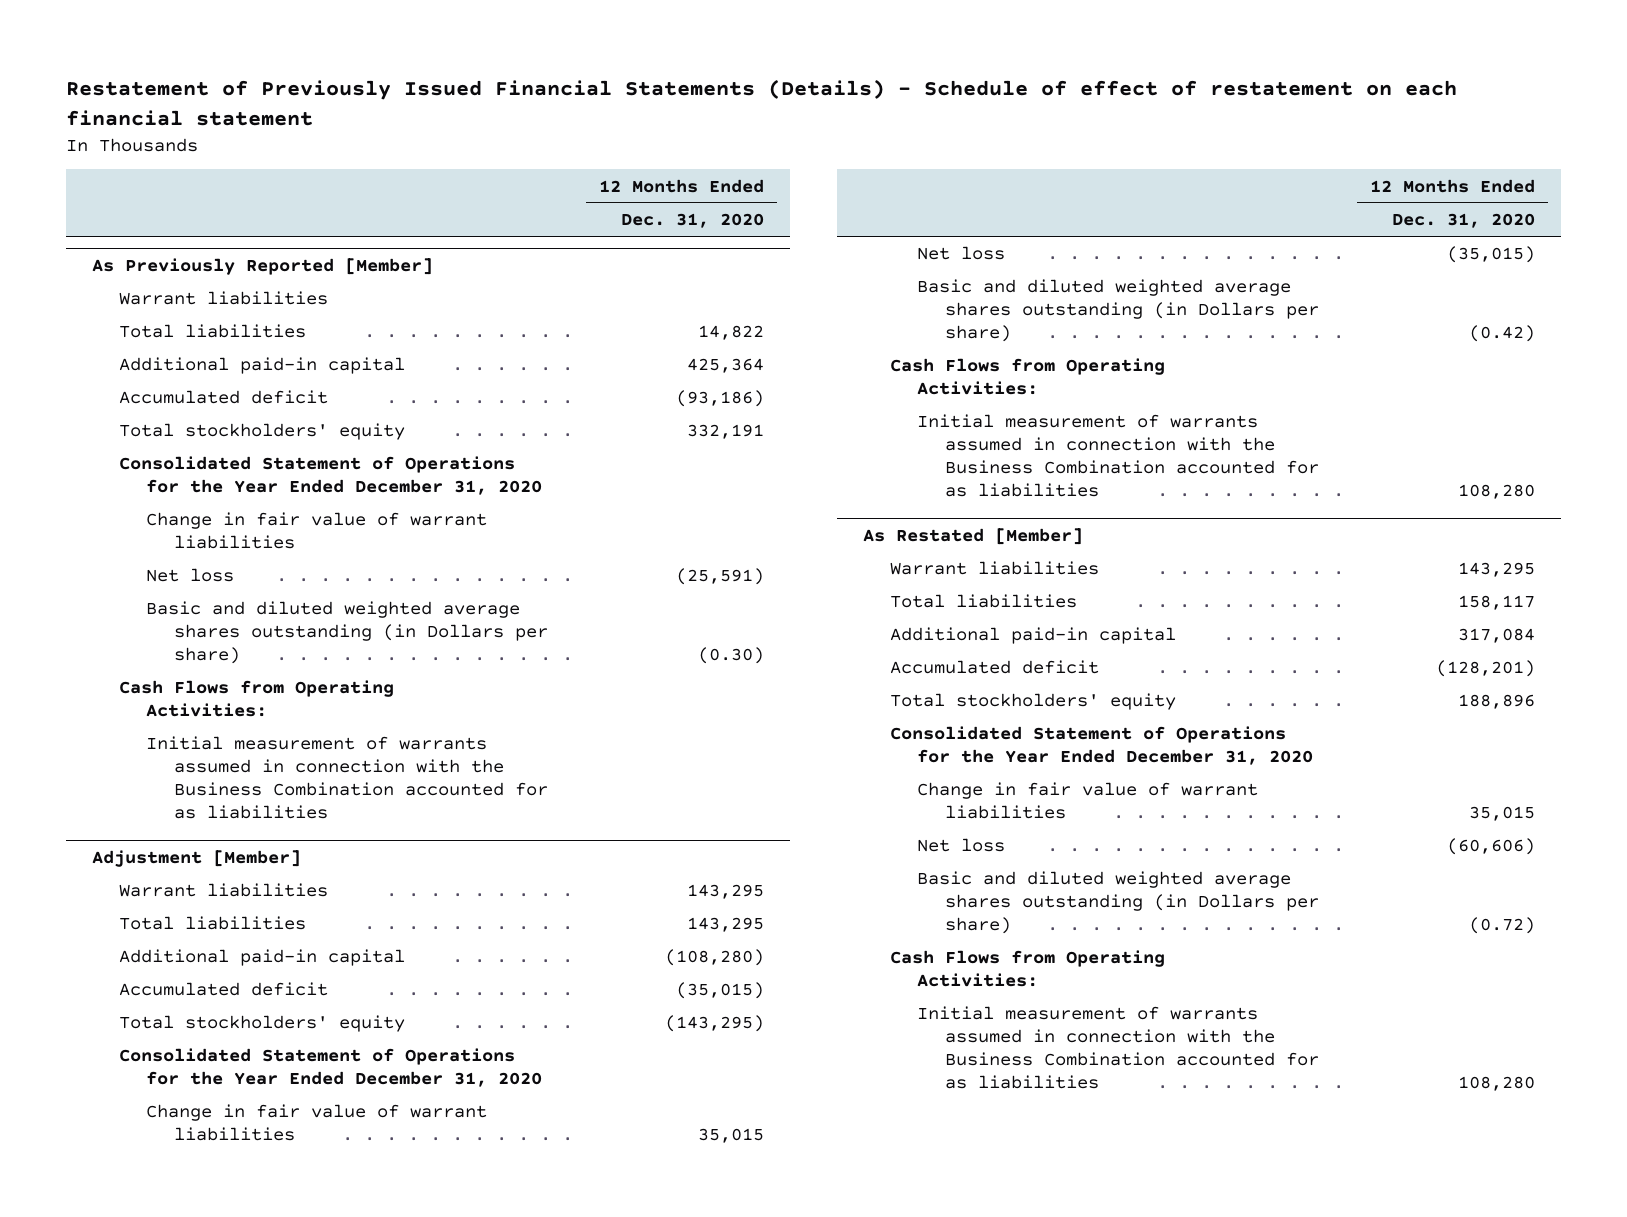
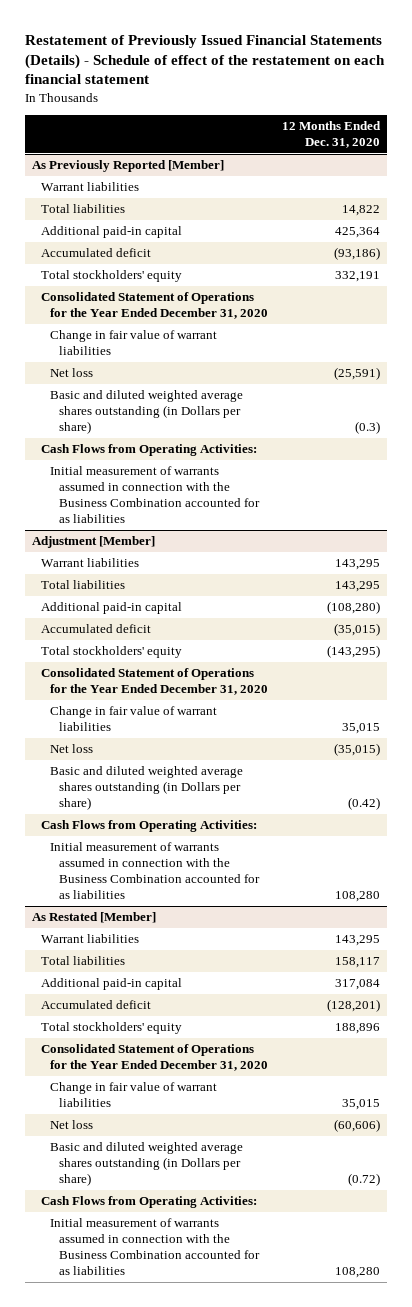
- Restatement of Previously Issued Financial Statements (Details) - Schedule of effect of restatement on each financial statement
+ Restatement of Previously Issued Financial Statements (Details) - Schedule of effect of the restatement on each financial statement
@ As Previously Reported [Member]
- Basic and diluted weighted average shares outstanding (in Dollars per share) | (0.30)
+ Basic and diluted weighted average shares outstanding (in Dollars per share) | (0.3)

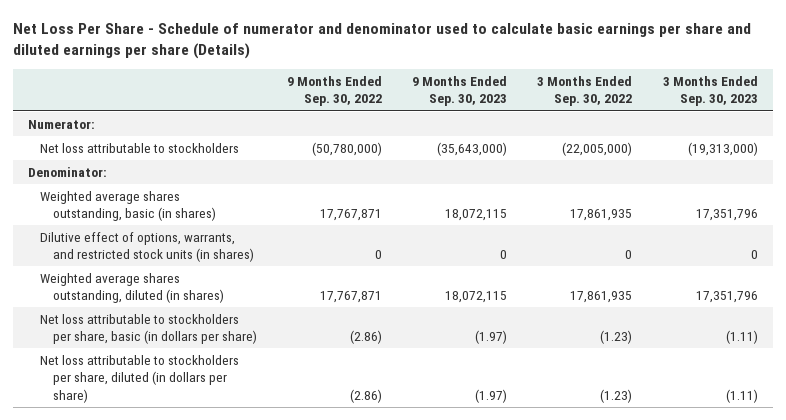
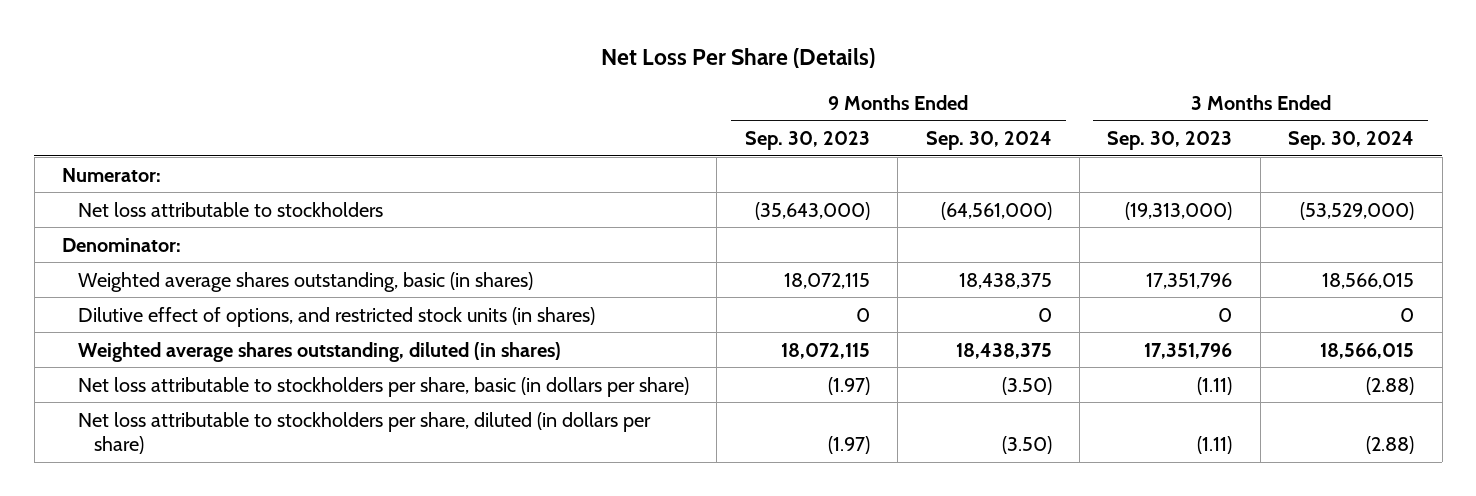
- Net Loss Per Share - Schedule of numerator and denominator used to calculate basic earnings per share and diluted earnings per share (Details)
+ Net Loss Per Share (Details)
- | 9 Months Ended Sep. 30, 2022 | 9 Months Ended Sep. 30, 2023 | 3 Months Ended Sep. 30, 2022 | 3 Months Ended Sep. 30, 2023
+ | 9 Months Ended Sep. 30, 2023 | 9 Months Ended Sep. 30, 2024 | 3 Months Ended Sep. 30, 2023 | 3 Months Ended Sep. 30, 2024
- Dilutive effect of options, warrants, and restricted stock units (in shares) | 0 | 0 | 0 | 0
+ Dilutive effect of options, and restricted stock units (in shares) | 0 | 0 | 0 | 0

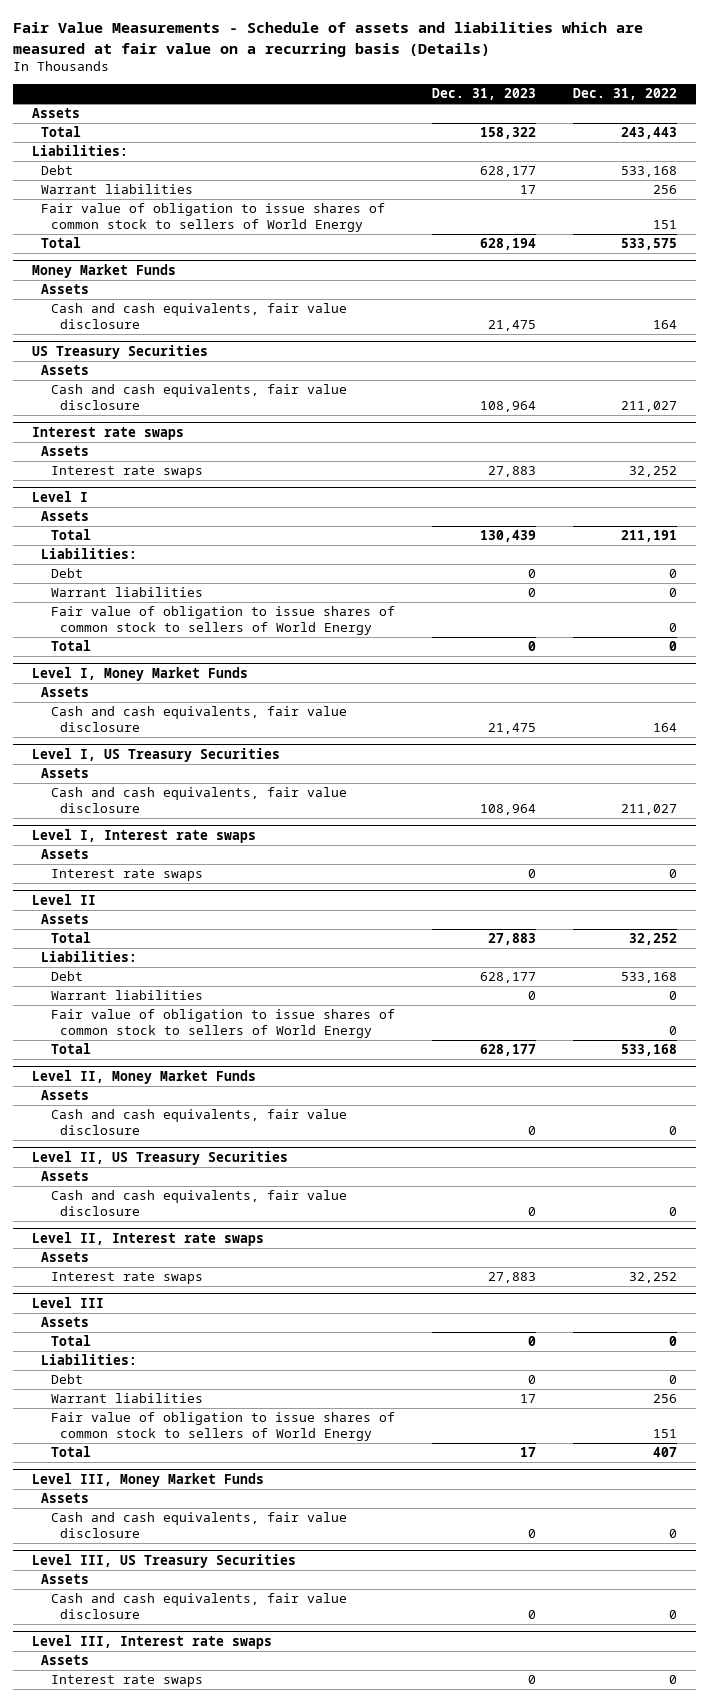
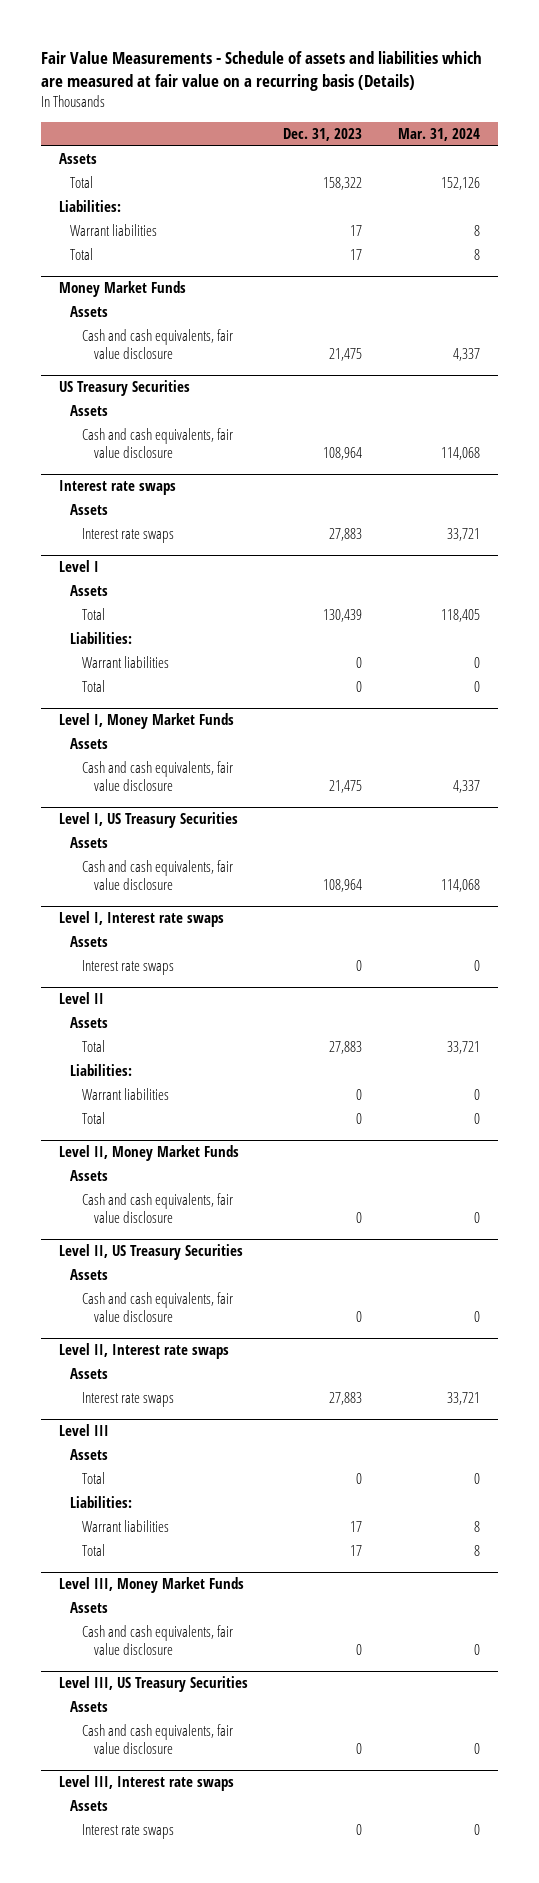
- | Dec. 31, 2023 | Dec. 31, 2022
+ | Dec. 31, 2023 | Mar. 31, 2024
- Debt | 628,177 | 533,168
- Fair value of obligation to issue shares of common stock to sellers of World Energy | | 151
- Total | 628,194 | 533,575
+ Total | 17 | 8
@ Level I
- Debt | 0 | 0
- Fair value of obligation to issue shares of common stock to sellers of World Energy | | 0
@ Level II
- Debt | 628,177 | 533,168
- Fair value of obligation to issue shares of common stock to sellers of World Energy | | 0
- Total | 628,177 | 533,168
+ Total | 0 | 0
@ Level III
- Debt | 0 | 0
- Fair value of obligation to issue shares of common stock to sellers of World Energy | | 151

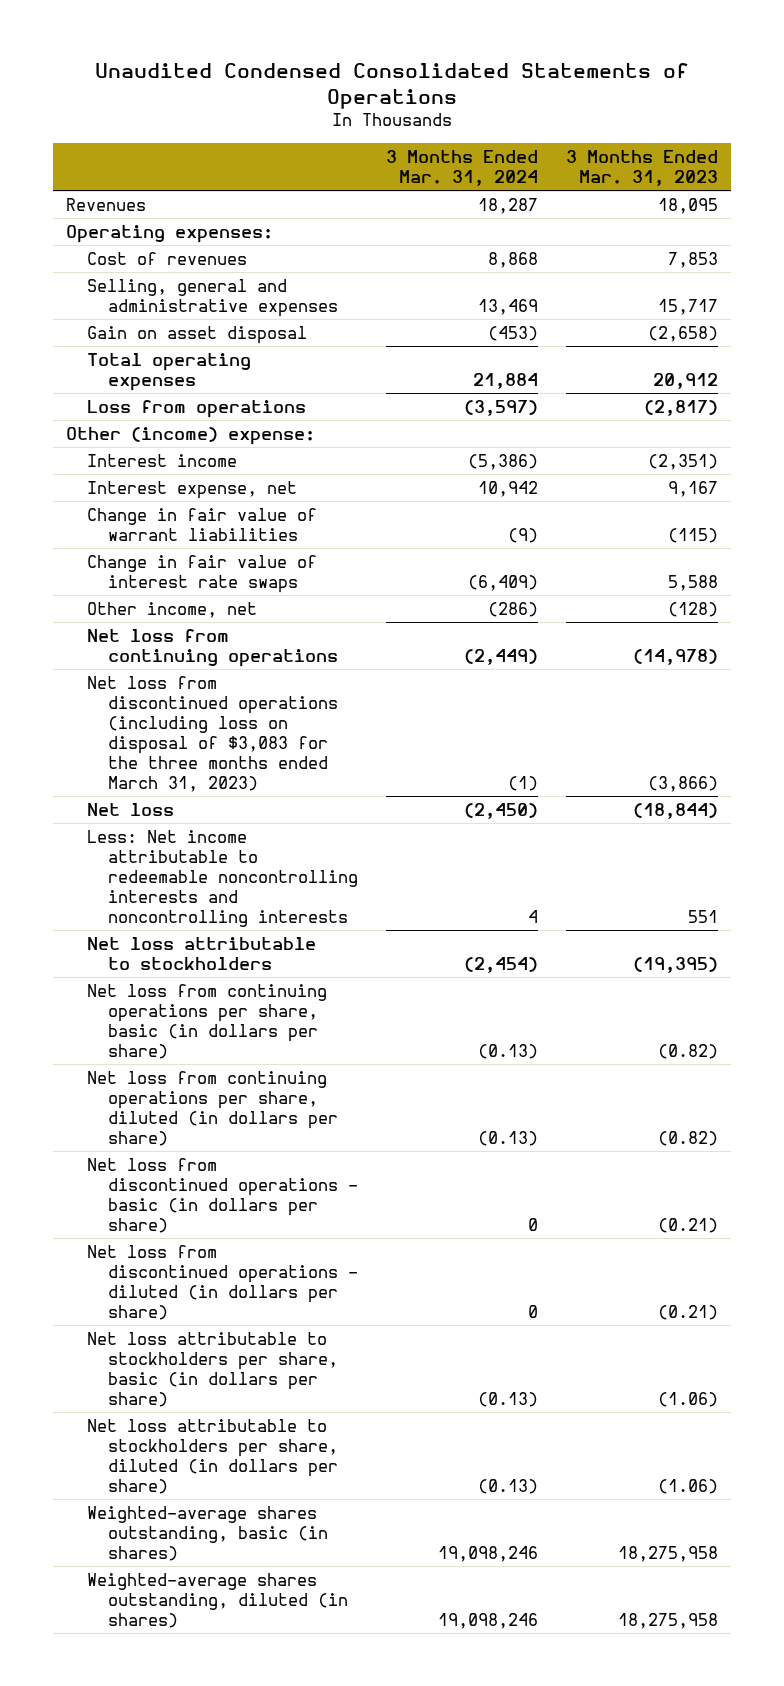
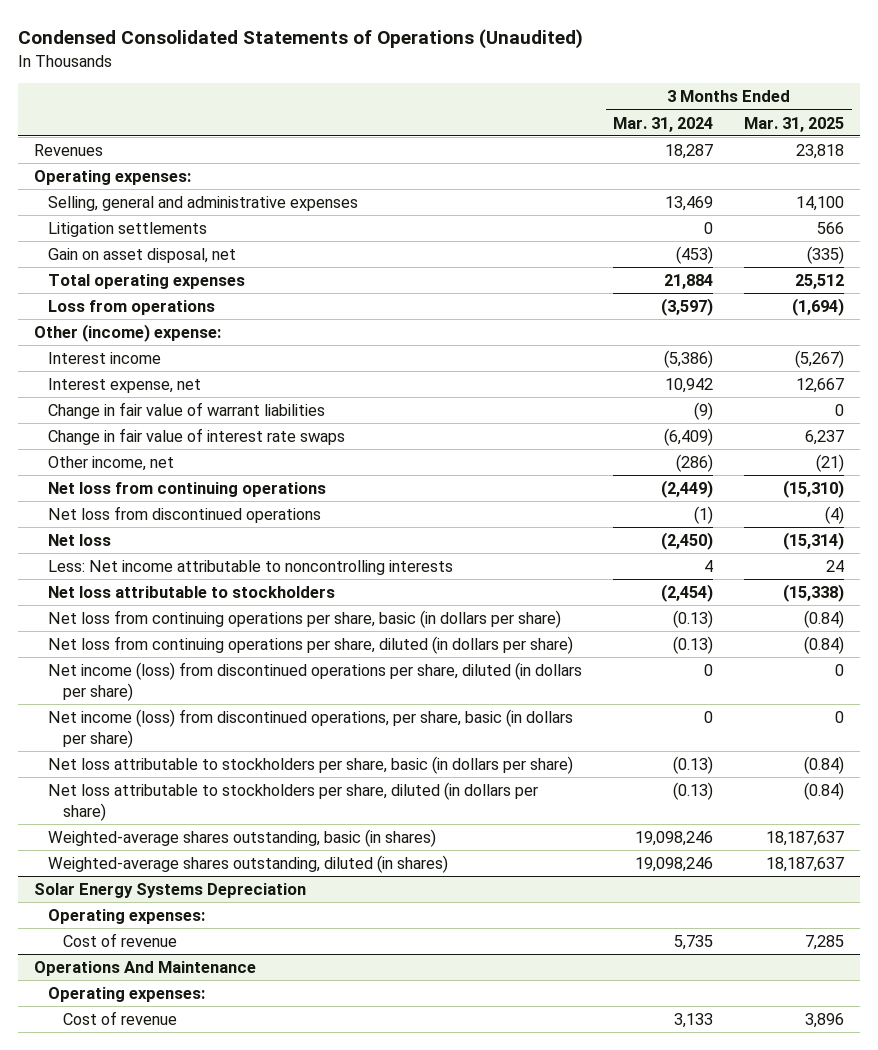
- Unaudited Condensed Consolidated Statements of Operations
+ Condensed Consolidated Statements of Operations (Unaudited)
- | 3 Months Ended Mar. 31, 2024 | 3 Months Ended Mar. 31, 2023
+ | 3 Months Ended Mar. 31, 2024 | 3 Months Ended Mar. 31, 2025
- Cost of revenues | 8,868 | 7,853
- Gain on asset disposal | (453) | (2,658)
+ Litigation settlements | 0 | 566
+ Gain on asset disposal, net | (453) | (335)
- Net loss from discontinued operations (including loss on disposal of $3,083 for the three months ended March 31, 2023) | (1) | (3,866)
+ Net loss from discontinued operations | (1) | (4)
- Less: Net income attributable to redeemable noncontrolling interests and noncontrolling interests | 4 | 551
+ Less: Net income attributable to noncontrolling interests | 4 | 24
- Net loss from discontinued operations - basic (in dollars per share) | 0 | (0.21)
- Net loss from discontinued operations - diluted (in dollars per share) | 0 | (0.21)
+ Net income (loss) from discontinued operations per share, diluted (in dollars per share) | 0 | 0
+ Net income (loss) from discontinued operations, per share, basic (in dollars per share) | 0 | 0
+ Solar Energy Systems Depreciation
+ Operating expenses:
+ Cost of revenue | 5,735 | 7,285
+ Operations And Maintenance
+ Operating expenses:
+ Cost of revenue | 3,133 | 3,896

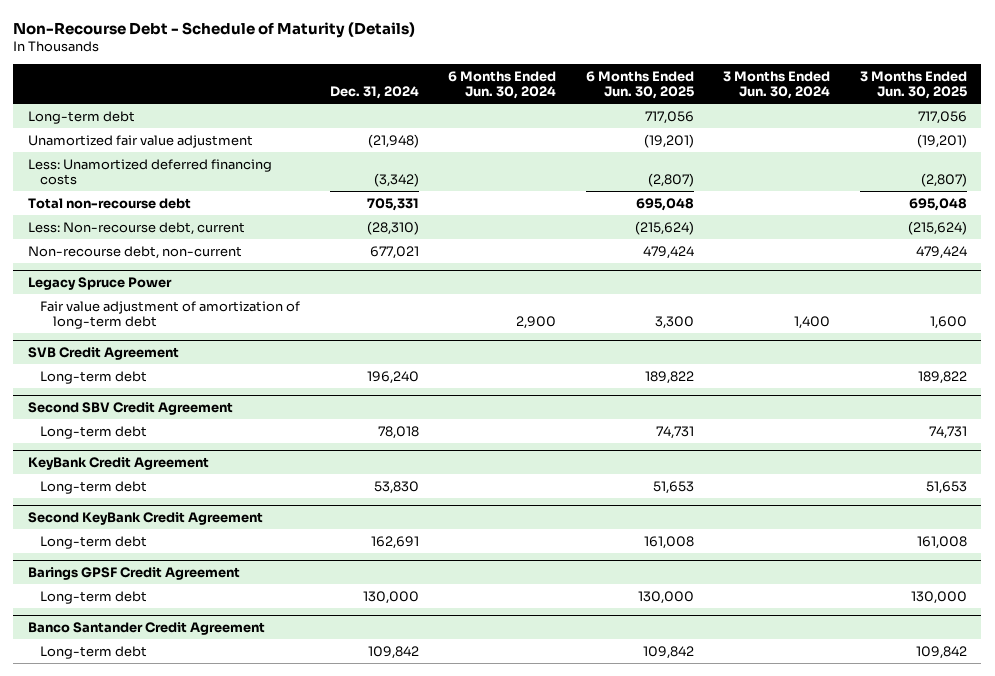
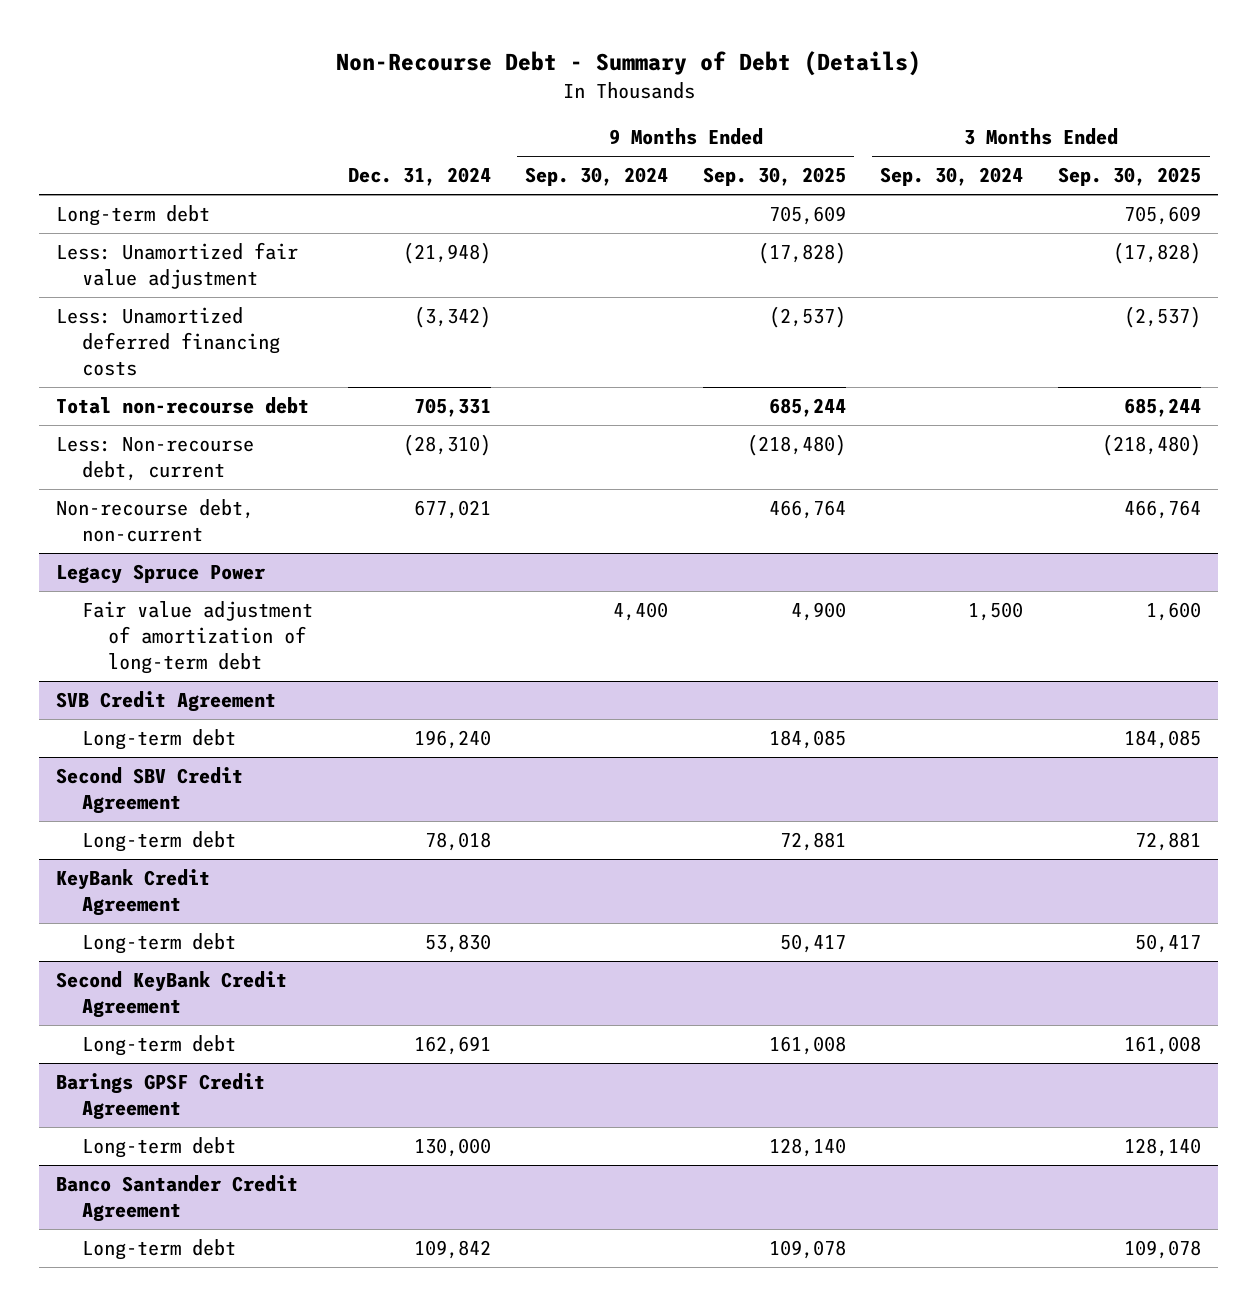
- Non-Recourse Debt - Schedule of Maturity (Details)
+ Non-Recourse Debt - Summary of Debt (Details)
- | Dec. 31, 2024 | 6 Months Ended Jun. 30, 2024 | 6 Months Ended Jun. 30, 2025 | 3 Months Ended Jun. 30, 2024 | 3 Months Ended Jun. 30, 2025
+ | Dec. 31, 2024 | 9 Months Ended Sep. 30, 2024 | 9 Months Ended Sep. 30, 2025 | 3 Months Ended Sep. 30, 2024 | 3 Months Ended Sep. 30, 2025
- Unamortized fair value adjustment | (21,948) | | (19,201) | | (19,201)
+ Less: Unamortized fair value adjustment | (21,948) | | (17,828) | | (17,828)

